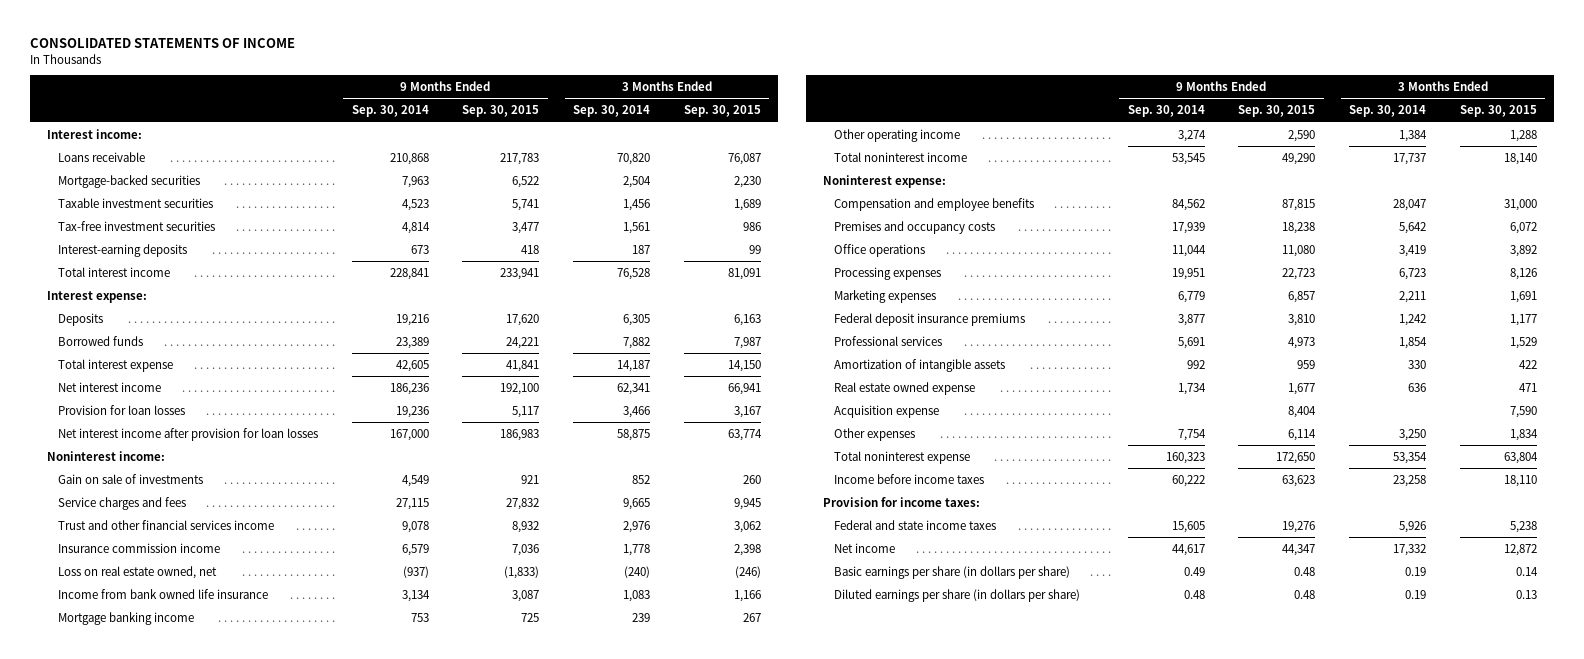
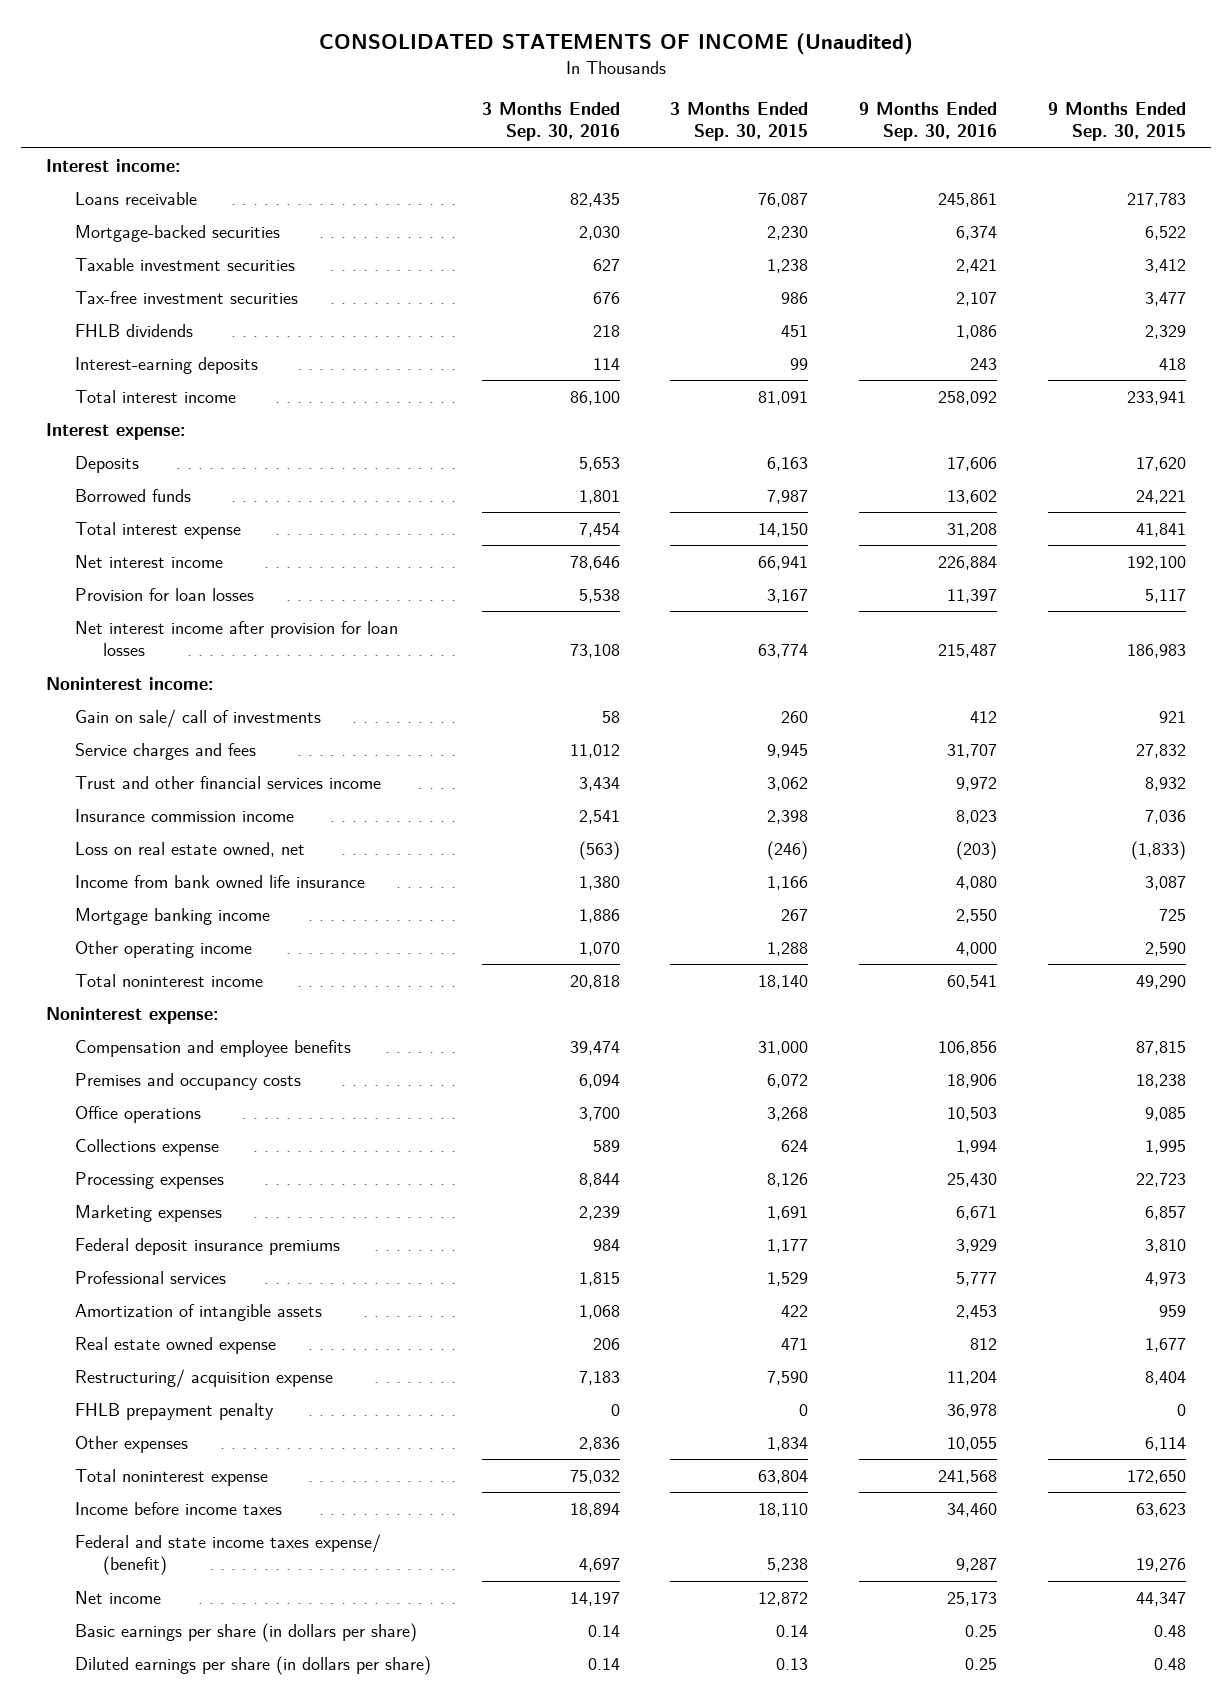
- CONSOLIDATED STATEMENTS OF INCOME
+ CONSOLIDATED STATEMENTS OF INCOME (Unaudited)
- | 9 Months Ended Sep. 30, 2014 | 9 Months Ended Sep. 30, 2015 | 3 Months Ended Sep. 30, 2014 | 3 Months Ended Sep. 30, 2015
+ | 3 Months Ended Sep. 30, 2016 | 3 Months Ended Sep. 30, 2015 | 9 Months Ended Sep. 30, 2016 | 9 Months Ended Sep. 30, 2015
- Taxable investment securities | 4,523 | 5,741 | 1,456 | 1,689
+ Taxable investment securities | 627 | 1,238 | 2,421 | 3,412
+ FHLB dividends | 218 | 451 | 1,086 | 2,329
- Gain on sale of investments | 4,549 | 921 | 852 | 260
+ Gain on sale/ call of investments | 58 | 260 | 412 | 921
- Office operations | 11,044 | 11,080 | 3,419 | 3,892
+ Office operations | 3,700 | 3,268 | 10,503 | 9,085
+ Collections expense | 589 | 624 | 1,994 | 1,995
- Acquisition expense | | 8,404 | | 7,590
+ Restructuring/ acquisition expense | 7,183 | 7,590 | 11,204 | 8,404
+ FHLB prepayment penalty | 0 | 0 | 36,978 | 0
- Provision for income taxes:
- Federal and state income taxes | 15,605 | 19,276 | 5,926 | 5,238
+ Federal and state income taxes expense/ (benefit) | 4,697 | 5,238 | 9,287 | 19,276

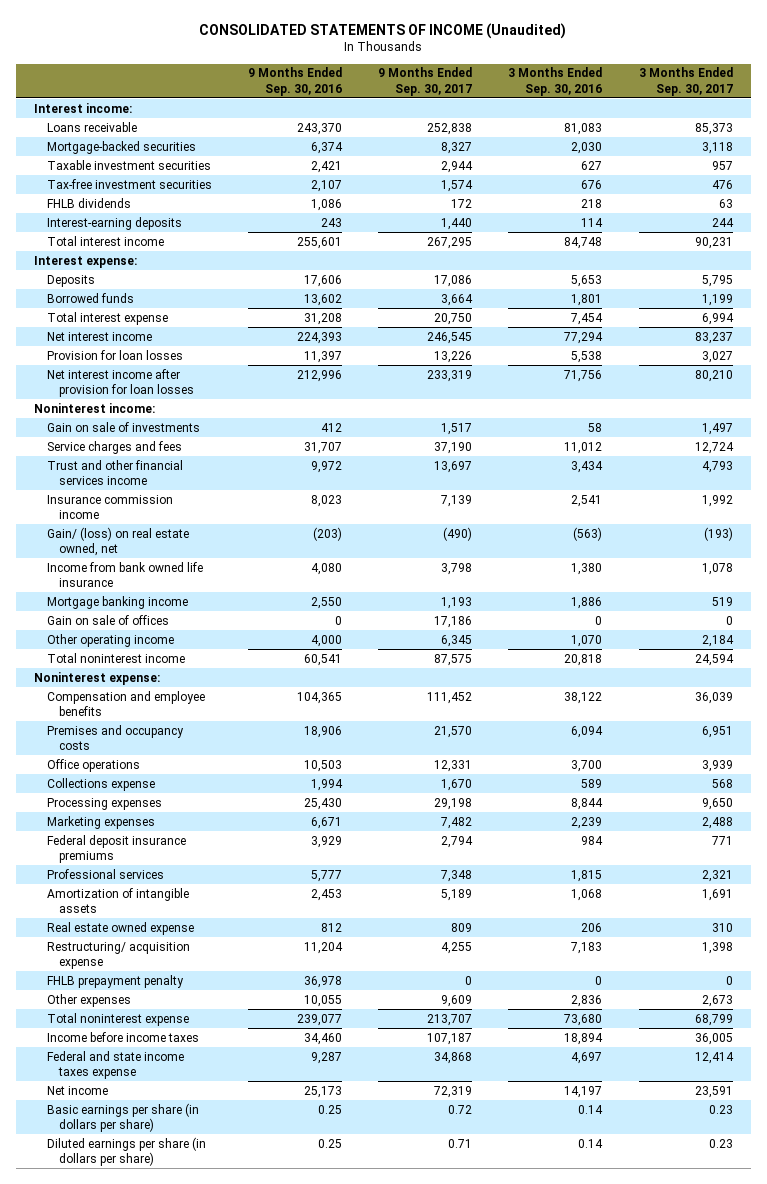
- | 3 Months Ended Sep. 30, 2016 | 3 Months Ended Sep. 30, 2015 | 9 Months Ended Sep. 30, 2016 | 9 Months Ended Sep. 30, 2015
+ | 9 Months Ended Sep. 30, 2016 | 9 Months Ended Sep. 30, 2017 | 3 Months Ended Sep. 30, 2016 | 3 Months Ended Sep. 30, 2017
- Loans receivable | 82,435 | 76,087 | 245,861 | 217,783
+ Loans receivable | 243,370 | 252,838 | 81,083 | 85,373
- Total interest income | 86,100 | 81,091 | 258,092 | 233,941
+ Total interest income | 255,601 | 267,295 | 84,748 | 90,231
- Net interest income | 78,646 | 66,941 | 226,884 | 192,100
+ Net interest income | 224,393 | 246,545 | 77,294 | 83,237
- Net interest income after provision for loan losses | 73,108 | 63,774 | 215,487 | 186,983
+ Net interest income after provision for loan losses | 212,996 | 233,319 | 71,756 | 80,210
- Gain on sale/ call of investments | 58 | 260 | 412 | 921
+ Gain on sale of investments | 412 | 1,517 | 58 | 1,497
- Loss on real estate owned, net | (563) | (246) | (203) | (1,833)
+ Gain/ (loss) on real estate owned, net | (203) | (490) | (563) | (193)
+ Gain on sale of offices | 0 | 17,186 | 0 | 0
- Compensation and employee benefits | 39,474 | 31,000 | 106,856 | 87,815
+ Compensation and employee benefits | 104,365 | 111,452 | 38,122 | 36,039
- Total noninterest expense | 75,032 | 63,804 | 241,568 | 172,650
+ Total noninterest expense | 239,077 | 213,707 | 73,680 | 68,799
- Federal and state income taxes expense/ (benefit) | 4,697 | 5,238 | 9,287 | 19,276
+ Federal and state income taxes expense | 9,287 | 34,868 | 4,697 | 12,414

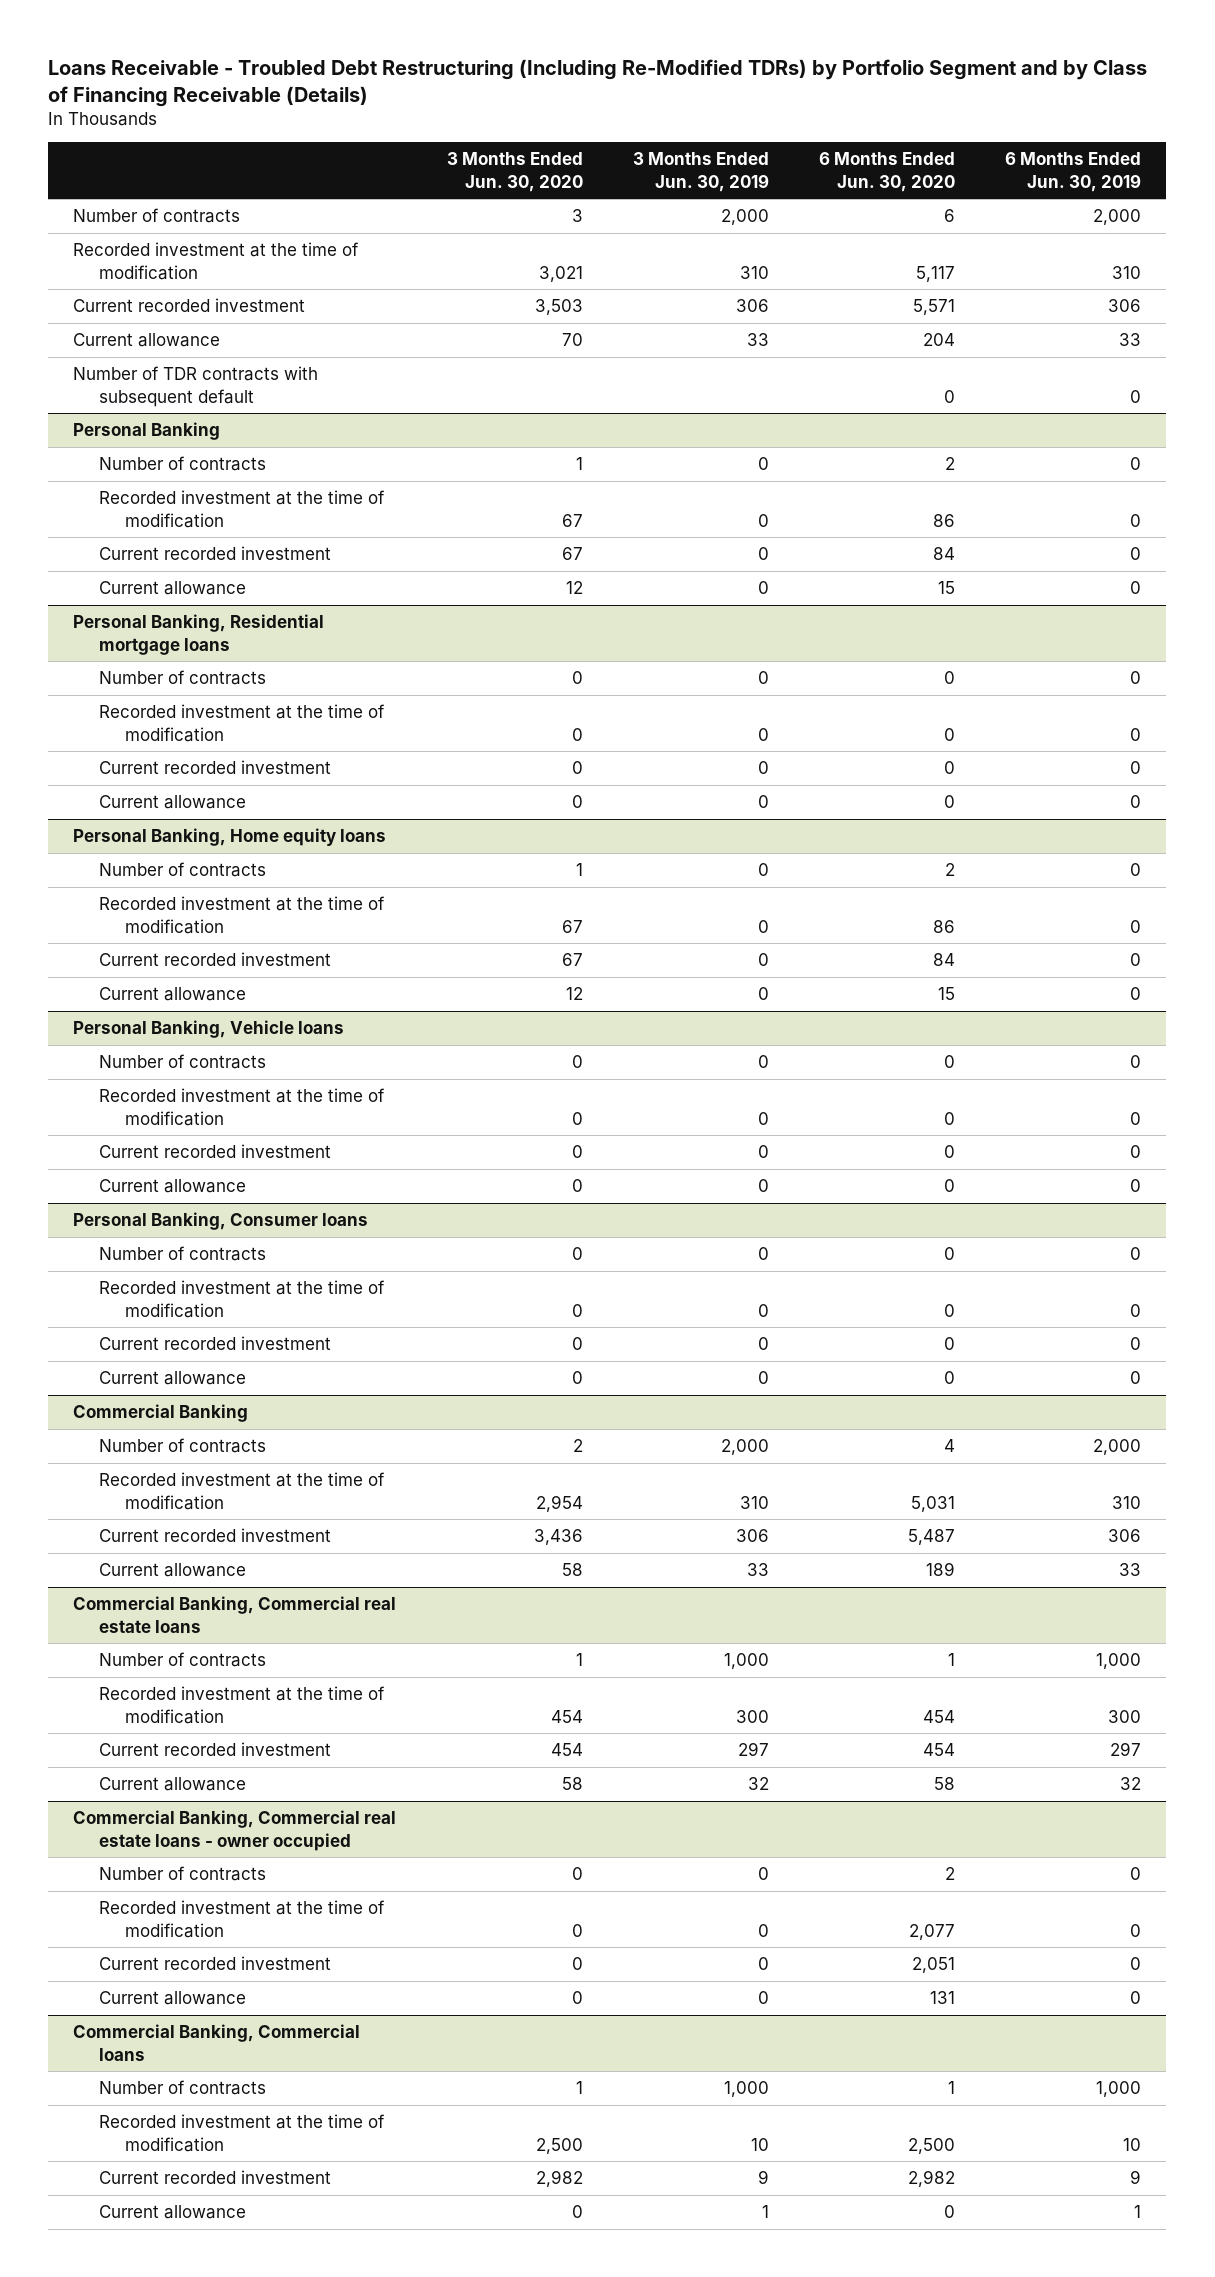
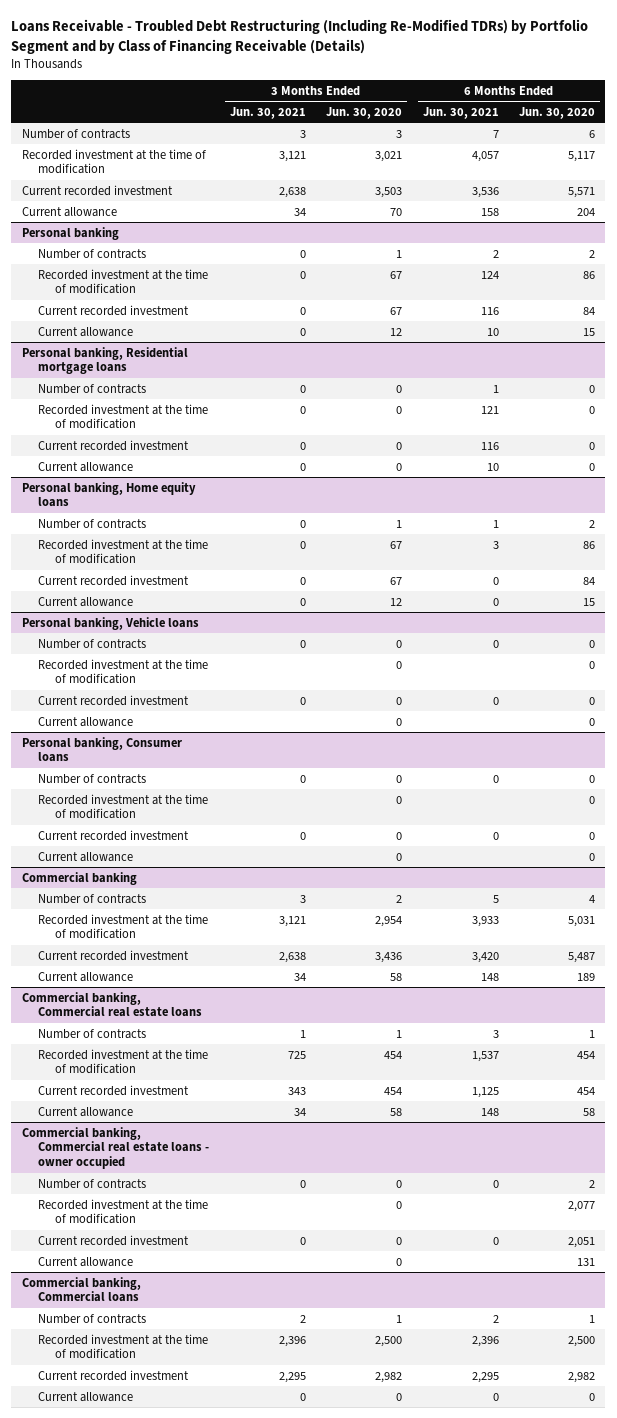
- | 3 Months Ended Jun. 30, 2020 | 3 Months Ended Jun. 30, 2019 | 6 Months Ended Jun. 30, 2020 | 6 Months Ended Jun. 30, 2019
+ | 3 Months Ended Jun. 30, 2021 | 3 Months Ended Jun. 30, 2020 | 6 Months Ended Jun. 30, 2021 | 6 Months Ended Jun. 30, 2020
- Number of TDR contracts with subsequent default | | | 0 | 0
- Personal Banking
+ Personal banking
- Personal Banking, Residential mortgage loans
+ Personal banking, Residential mortgage loans
- Personal Banking, Home equity loans
+ Personal banking, Home equity loans
- Personal Banking, Vehicle loans
+ Personal banking, Vehicle loans
- Personal Banking, Consumer loans
+ Personal banking, Consumer loans
- Commercial Banking
+ Commercial banking
- Commercial Banking, Commercial real estate loans
+ Commercial banking, Commercial real estate loans
- Commercial Banking, Commercial real estate loans - owner occupied
+ Commercial banking, Commercial real estate loans - owner occupied
- Commercial Banking, Commercial loans
+ Commercial banking, Commercial loans

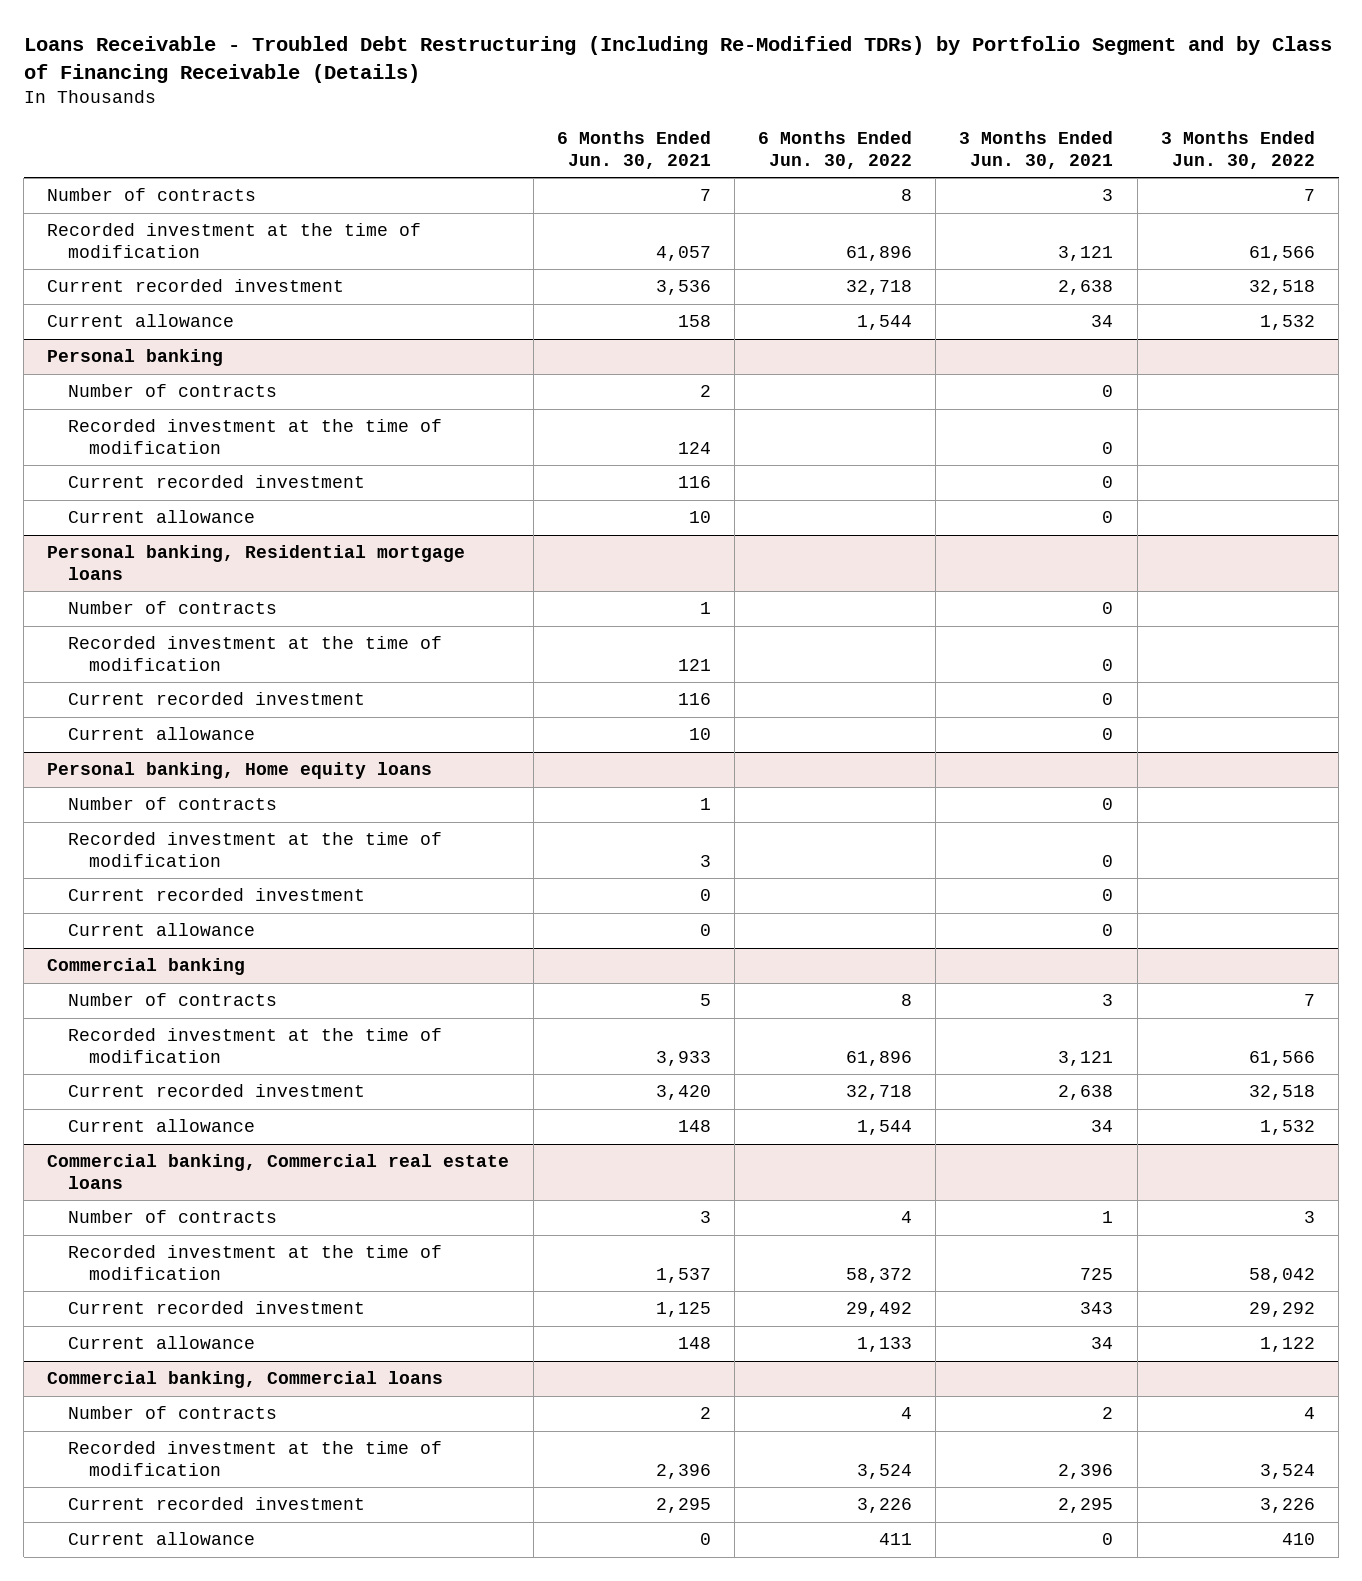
- | 3 Months Ended Jun. 30, 2021 | 3 Months Ended Jun. 30, 2020 | 6 Months Ended Jun. 30, 2021 | 6 Months Ended Jun. 30, 2020
+ | 6 Months Ended Jun. 30, 2021 | 6 Months Ended Jun. 30, 2022 | 3 Months Ended Jun. 30, 2021 | 3 Months Ended Jun. 30, 2022
- Personal banking, Vehicle loans
- Number of contracts | 0 | 0 | 0 | 0
- Recorded investment at the time of modification | | 0 | | 0
- Current recorded investment | 0 | 0 | 0 | 0
- Current allowance | | 0 | | 0
- Personal banking, Consumer loans
- Number of contracts | 0 | 0 | 0 | 0
- Recorded investment at the time of modification | | 0 | | 0
- Current recorded investment | 0 | 0 | 0 | 0
- Current allowance | | 0 | | 0
- Commercial banking, Commercial real estate loans - owner occupied
- Number of contracts | 0 | 0 | 0 | 2
- Recorded investment at the time of modification | | 0 | | 2,077
- Current recorded investment | 0 | 0 | 0 | 2,051
- Current allowance | | 0 | | 131

